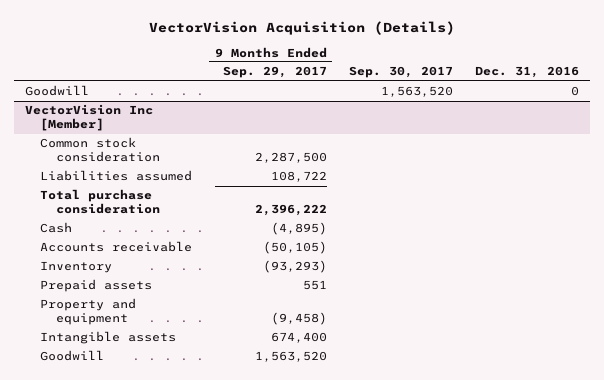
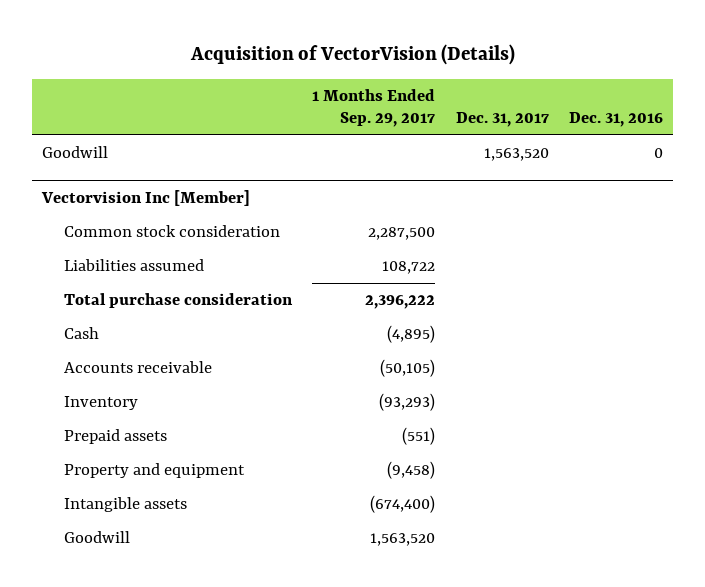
- VectorVision Acquisition (Details)
+ Acquisition of VectorVision (Details)
- | 9 Months Ended Sep. 29, 2017 | Sep. 30, 2017 | Dec. 31, 2016
+ | 1 Months Ended Sep. 29, 2017 | Dec. 31, 2017 | Dec. 31, 2016
- VectorVision Inc [Member]
+ Vectorvision Inc [Member]

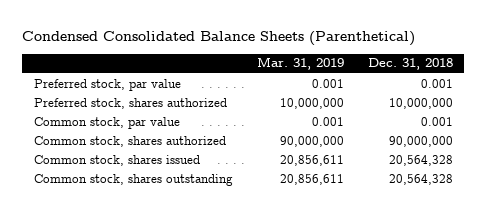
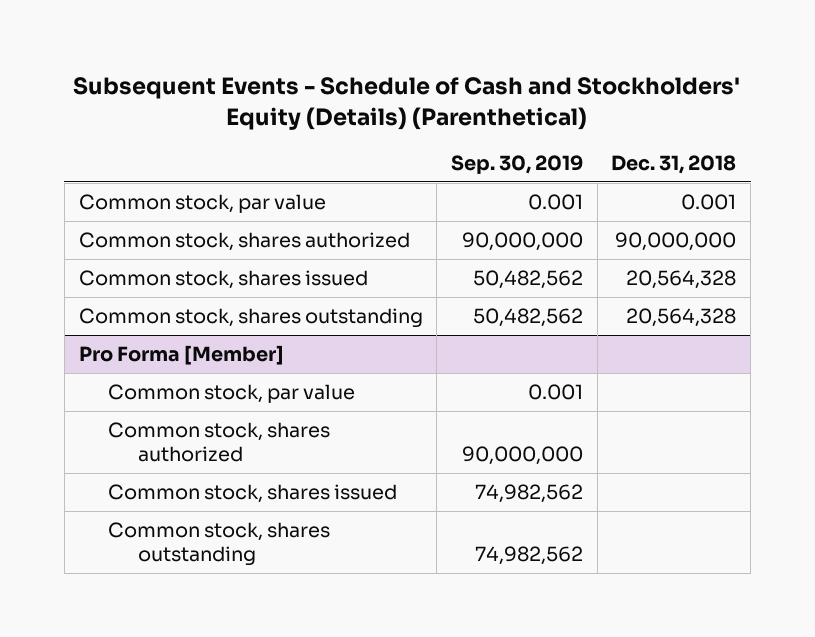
- Condensed Consolidated Balance Sheets (Parenthetical)
+ Subsequent Events - Schedule of Cash and Stockholders' Equity (Details) (Parenthetical)
- | Mar. 31, 2019 | Dec. 31, 2018
+ | Sep. 30, 2019 | Dec. 31, 2018
- Preferred stock, par value | 0.001 | 0.001
- Preferred stock, shares authorized | 10,000,000 | 10,000,000
+ Pro Forma [Member]
+ Common stock, par value | 0.001 |
+ Common stock, shares authorized | 90,000,000 |
+ Common stock, shares issued | 74,982,562 |
+ Common stock, shares outstanding | 74,982,562 |

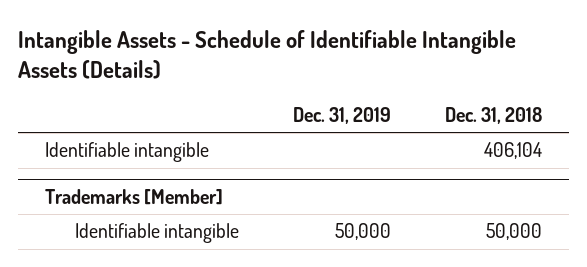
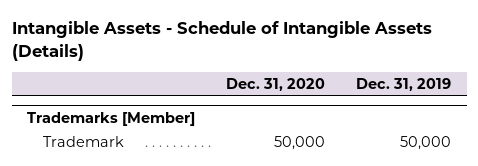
- Intangible Assets - Schedule of Identifiable Intangible Assets (Details)
+ Intangible Assets - Schedule of Intangible Assets (Details)
- | Dec. 31, 2019 | Dec. 31, 2018
+ | Dec. 31, 2020 | Dec. 31, 2019
- Identifiable intangible | | 406,104
@ Trademarks [Member]
- Identifiable intangible | 50,000 | 50,000
+ Trademark | 50,000 | 50,000

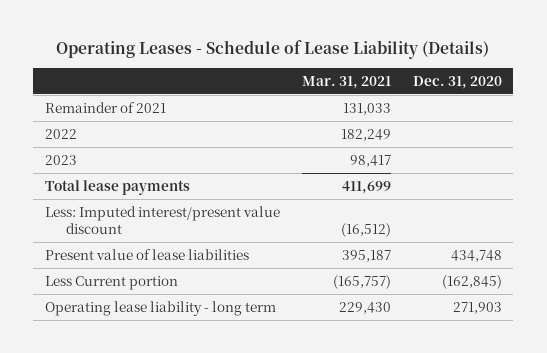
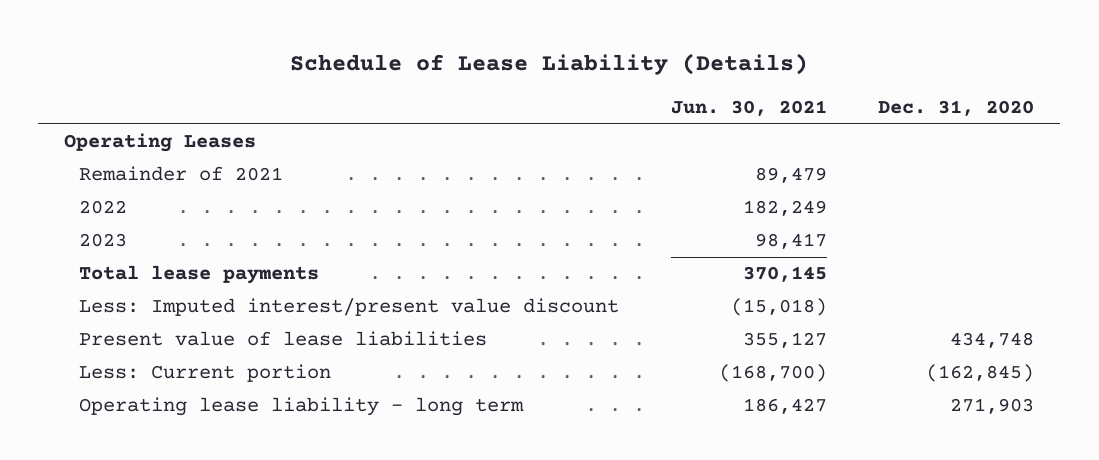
- Operating Leases - Schedule of Lease Liability (Details)
+ Schedule of Lease Liability (Details)
- | Mar. 31, 2021 | Dec. 31, 2020
+ | Jun. 30, 2021 | Dec. 31, 2020
+ Operating Leases
- Less Current portion | (165,757) | (162,845)
+ Less: Current portion | (168,700) | (162,845)

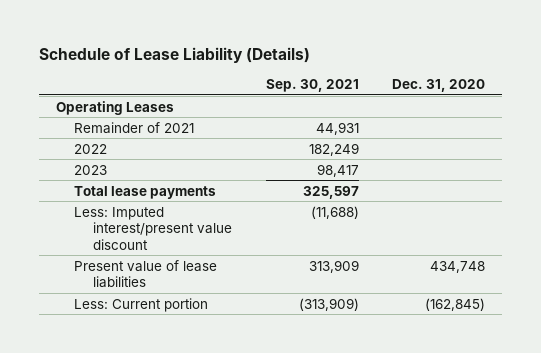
- | Jun. 30, 2021 | Dec. 31, 2020
+ | Sep. 30, 2021 | Dec. 31, 2020
- Operating lease liability - long term | 186,427 | 271,903

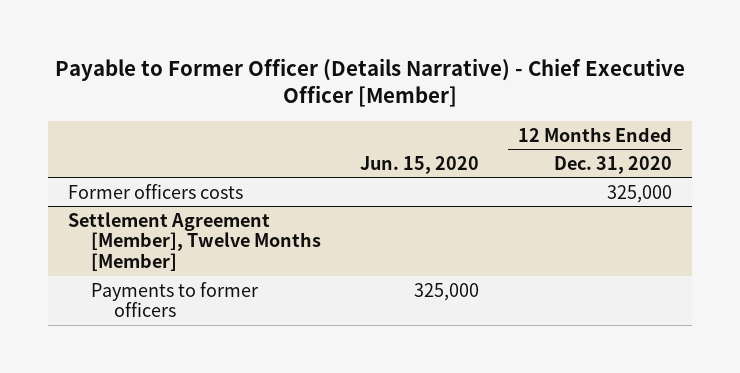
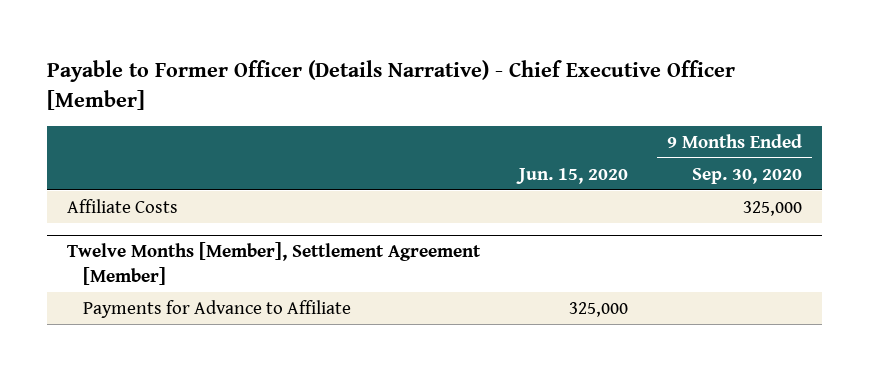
- | Jun. 15, 2020 | 12 Months Ended Dec. 31, 2020
+ | Jun. 15, 2020 | 9 Months Ended Sep. 30, 2020
- Former officers costs | | 325,000
- Settlement Agreement [Member], Twelve Months [Member]
- Payments to former officers | 325,000 |
+ Affiliate Costs | | 325,000
+ Twelve Months [Member], Settlement Agreement [Member]
+ Payments for Advance to Affiliate | 325,000 |

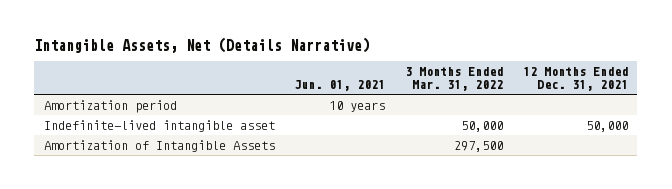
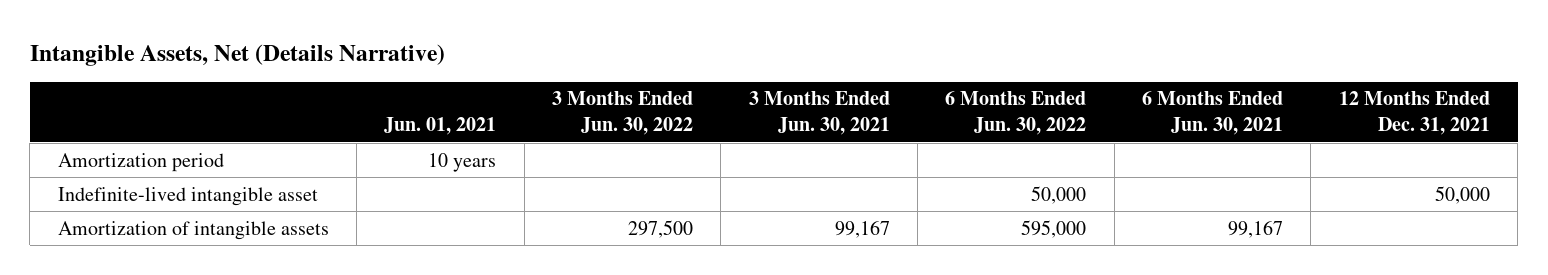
- | Jun. 01, 2021 | 3 Months Ended Mar. 31, 2022 | 12 Months Ended Dec. 31, 2021
+ | Jun. 01, 2021 | 3 Months Ended Jun. 30, 2022 | 3 Months Ended Jun. 30, 2021 | 6 Months Ended Jun. 30, 2022 | 6 Months Ended Jun. 30, 2021 | 12 Months Ended Dec. 31, 2021
- Amortization of Intangible Assets | | 297,500 |
+ Amortization of intangible assets | | 297,500 | 99,167 | 595,000 | 99,167 |

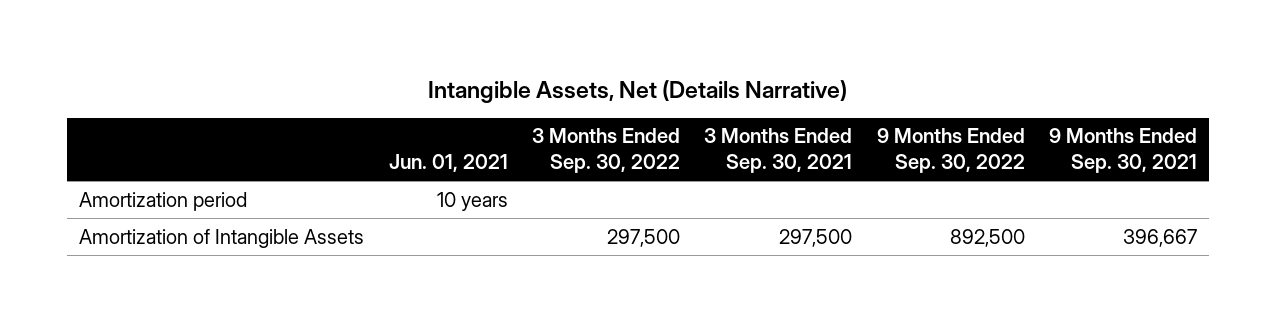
- | Jun. 01, 2021 | 3 Months Ended Jun. 30, 2022 | 3 Months Ended Jun. 30, 2021 | 6 Months Ended Jun. 30, 2022 | 6 Months Ended Jun. 30, 2021 | 12 Months Ended Dec. 31, 2021
+ | Jun. 01, 2021 | 3 Months Ended Sep. 30, 2022 | 3 Months Ended Sep. 30, 2021 | 9 Months Ended Sep. 30, 2022 | 9 Months Ended Sep. 30, 2021
- Indefinite-lived intangible asset | | | | 50,000 | | 50,000
- Amortization of intangible assets | | 297,500 | 99,167 | 595,000 | 99,167 |
+ Amortization of Intangible Assets | | 297,500 | 297,500 | 892,500 | 396,667

